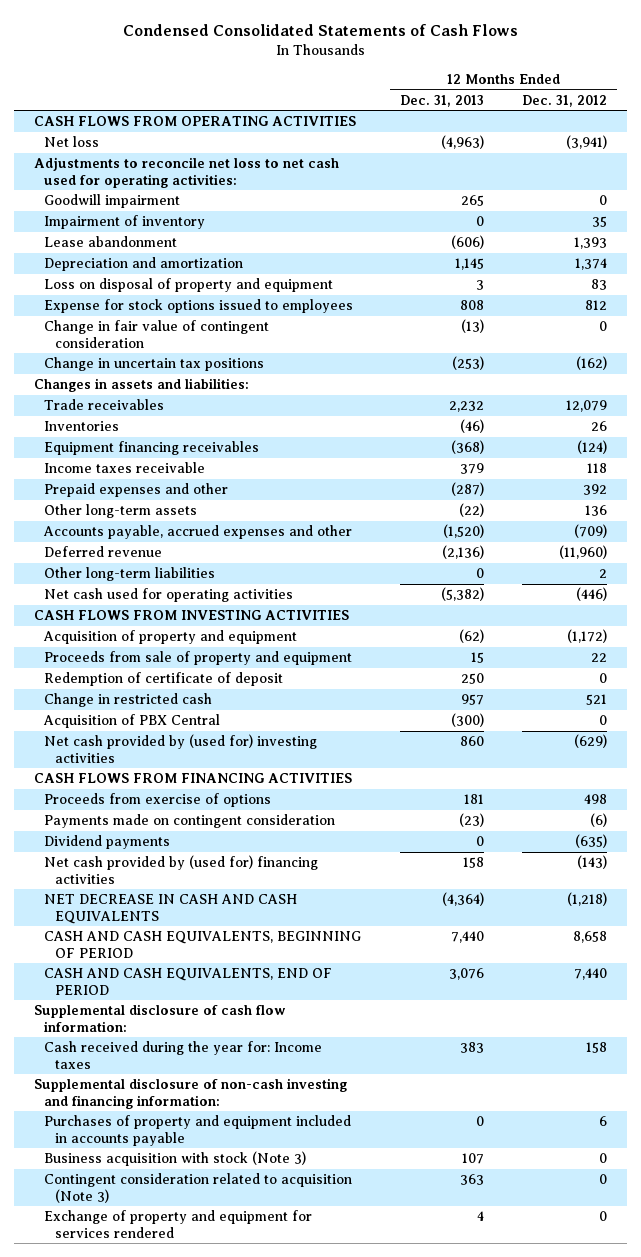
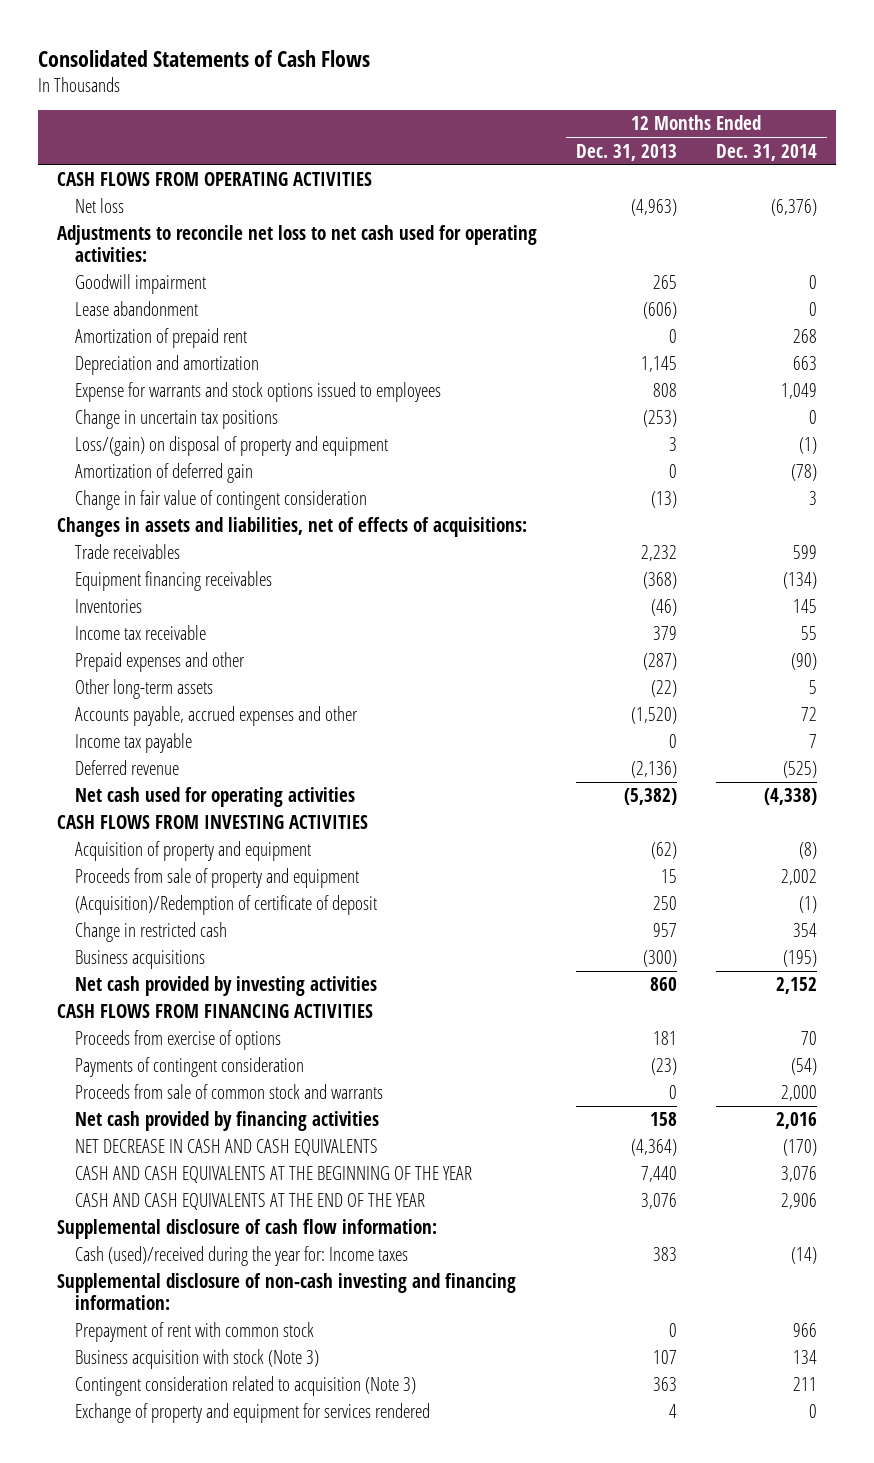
- Condensed Consolidated Statements of Cash Flows
+ Consolidated Statements of Cash Flows
- | 12 Months Ended Dec. 31, 2013 | 12 Months Ended Dec. 31, 2012
+ | 12 Months Ended Dec. 31, 2013 | 12 Months Ended Dec. 31, 2014
- Impairment of inventory | 0 | 35
+ Amortization of prepaid rent | 0 | 268
- Loss on disposal of property and equipment | 3 | 83
- Expense for stock options issued to employees | 808 | 812
+ Expense for warrants and stock options issued to employees | 808 | 1,049
- Changes in assets and liabilities:
+ Loss/(gain) on disposal of property and equipment | 3 | (1)
+ Amortization of deferred gain | 0 | (78)
moved down: Change in fair value of contingent consideration | (13) | 3
+ Changes in assets and liabilities, net of effects of acquisitions:
- Income taxes receivable | 379 | 118
moved down: Inventories | (46) | 145
+ Income tax receivable | 379 | 55
+ Income tax payable | 0 | 7
- Other long-term liabilities | 0 | 2
- Redemption of certificate of deposit | 250 | 0
+ (Acquisition)/Redemption of certificate of deposit | 250 | (1)
- Acquisition of PBX Central | (300) | 0
- Net cash provided by (used for) investing activities | 860 | (629)
+ Business acquisitions | (300) | (195)
+ Net cash provided by investing activities | 860 | 2,152
- Payments made on contingent consideration | (23) | (6)
- Dividend payments | 0 | (635)
- Net cash provided by (used for) financing activities | 158 | (143)
+ Payments of contingent consideration | (23) | (54)
+ Proceeds from sale of common stock and warrants | 0 | 2,000
+ Net cash provided by financing activities | 158 | 2,016
- CASH AND CASH EQUIVALENTS, BEGINNING OF PERIOD | 7,440 | 8,658
- CASH AND CASH EQUIVALENTS, END OF PERIOD | 3,076 | 7,440
+ CASH AND CASH EQUIVALENTS AT THE BEGINNING OF THE YEAR | 7,440 | 3,076
+ CASH AND CASH EQUIVALENTS AT THE END OF THE YEAR | 3,076 | 2,906
- Cash received during the year for: Income taxes | 383 | 158
+ Cash (used)/received during the year for: Income taxes | 383 | (14)
- Purchases of property and equipment included in accounts payable | 0 | 6
+ Prepayment of rent with common stock | 0 | 966

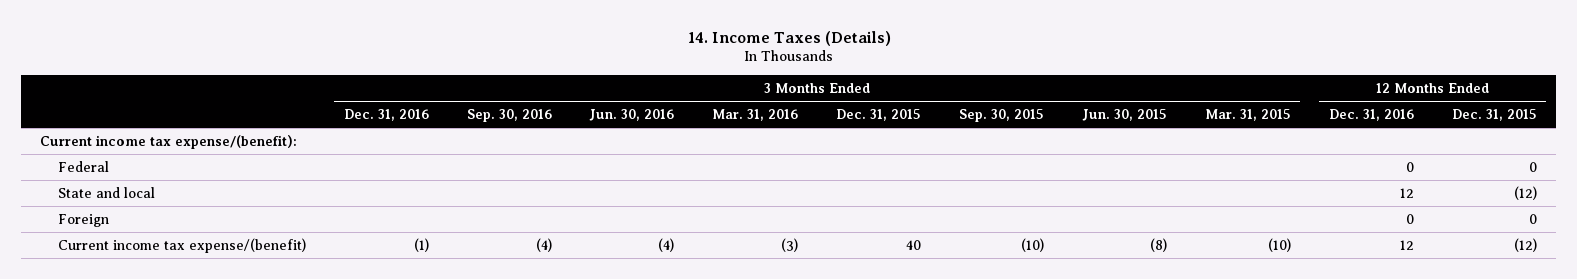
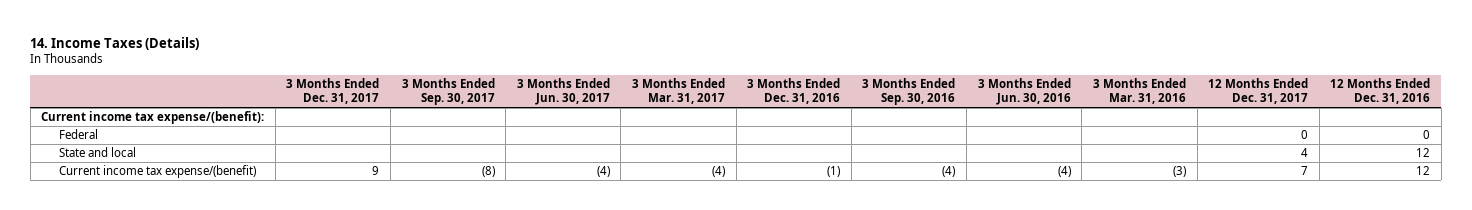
- | 3 Months Ended Dec. 31, 2016 | 3 Months Ended Sep. 30, 2016 | 3 Months Ended Jun. 30, 2016 | 3 Months Ended Mar. 31, 2016 | 3 Months Ended Dec. 31, 2015 | 3 Months Ended Sep. 30, 2015 | 3 Months Ended Jun. 30, 2015 | 3 Months Ended Mar. 31, 2015 | 12 Months Ended Dec. 31, 2016 | 12 Months Ended Dec. 31, 2015
+ | 3 Months Ended Dec. 31, 2017 | 3 Months Ended Sep. 30, 2017 | 3 Months Ended Jun. 30, 2017 | 3 Months Ended Mar. 31, 2017 | 3 Months Ended Dec. 31, 2016 | 3 Months Ended Sep. 30, 2016 | 3 Months Ended Jun. 30, 2016 | 3 Months Ended Mar. 31, 2016 | 12 Months Ended Dec. 31, 2017 | 12 Months Ended Dec. 31, 2016
- Foreign | | | | | | | | | 0 | 0

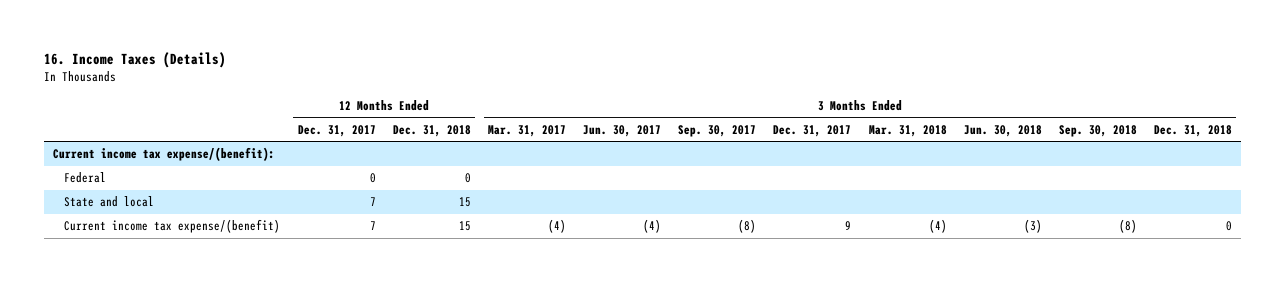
- 14. Income Taxes (Details)
+ 16. Income Taxes (Details)
- | 3 Months Ended Dec. 31, 2017 | 3 Months Ended Sep. 30, 2017 | 3 Months Ended Jun. 30, 2017 | 3 Months Ended Mar. 31, 2017 | 3 Months Ended Dec. 31, 2016 | 3 Months Ended Sep. 30, 2016 | 3 Months Ended Jun. 30, 2016 | 3 Months Ended Mar. 31, 2016 | 12 Months Ended Dec. 31, 2017 | 12 Months Ended Dec. 31, 2016
+ | 12 Months Ended Dec. 31, 2017 | 12 Months Ended Dec. 31, 2018 | 3 Months Ended Mar. 31, 2017 | 3 Months Ended Jun. 30, 2017 | 3 Months Ended Sep. 30, 2017 | 3 Months Ended Dec. 31, 2017 | 3 Months Ended Mar. 31, 2018 | 3 Months Ended Jun. 30, 2018 | 3 Months Ended Sep. 30, 2018 | 3 Months Ended Dec. 31, 2018
- State and local | | | | | | | | | 4 | 12
+ State and local | 7 | 15 | | | | | | | |

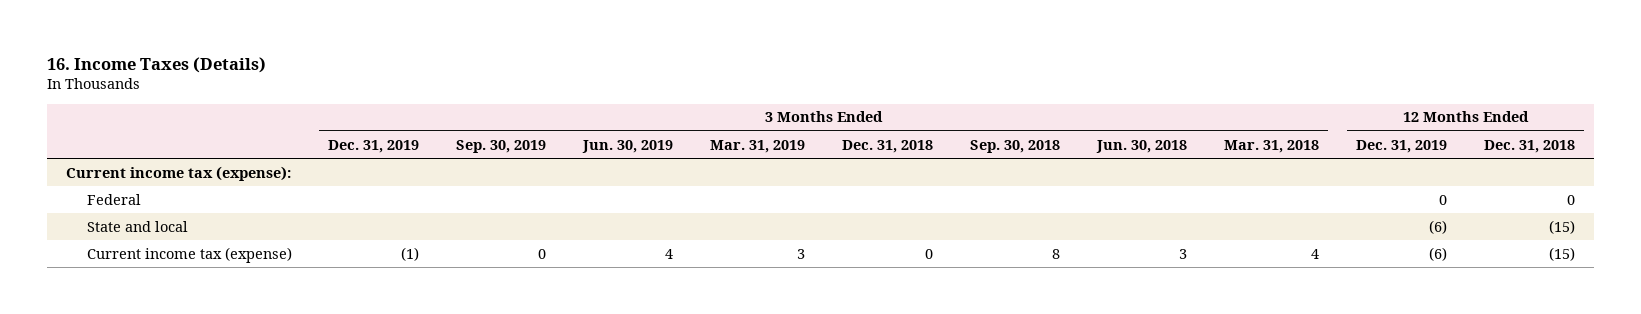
- | 12 Months Ended Dec. 31, 2017 | 12 Months Ended Dec. 31, 2018 | 3 Months Ended Mar. 31, 2017 | 3 Months Ended Jun. 30, 2017 | 3 Months Ended Sep. 30, 2017 | 3 Months Ended Dec. 31, 2017 | 3 Months Ended Mar. 31, 2018 | 3 Months Ended Jun. 30, 2018 | 3 Months Ended Sep. 30, 2018 | 3 Months Ended Dec. 31, 2018
+ | 3 Months Ended Dec. 31, 2019 | 3 Months Ended Sep. 30, 2019 | 3 Months Ended Jun. 30, 2019 | 3 Months Ended Mar. 31, 2019 | 3 Months Ended Dec. 31, 2018 | 3 Months Ended Sep. 30, 2018 | 3 Months Ended Jun. 30, 2018 | 3 Months Ended Mar. 31, 2018 | 12 Months Ended Dec. 31, 2019 | 12 Months Ended Dec. 31, 2018
- Current income tax expense/(benefit):
+ Current income tax (expense):
- State and local | 7 | 15 | | | | | | | |
- Current income tax expense/(benefit) | 7 | 15 | (4) | (4) | (8) | 9 | (4) | (3) | (8) | 0
+ State and local | | | | | | | | | (6) | (15)
+ Current income tax (expense) | (1) | 0 | 4 | 3 | 0 | 8 | 3 | 4 | (6) | (15)

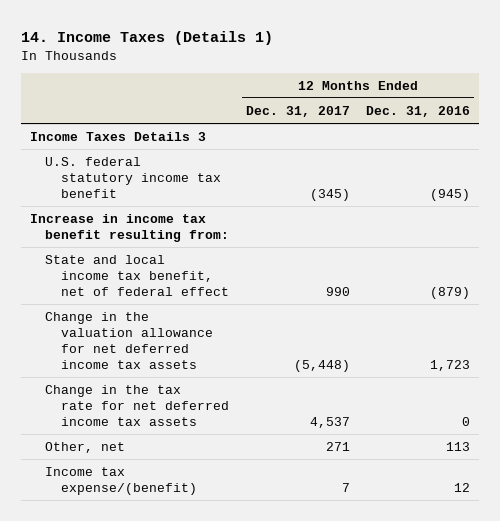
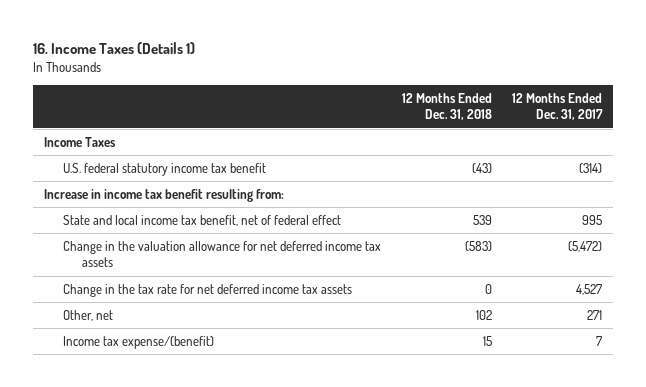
- 14. Income Taxes (Details 1)
+ 16. Income Taxes (Details 1)
- | 12 Months Ended Dec. 31, 2017 | 12 Months Ended Dec. 31, 2016
+ | 12 Months Ended Dec. 31, 2018 | 12 Months Ended Dec. 31, 2017
- Income Taxes Details 3
- U.S. federal statutory income tax benefit | (345) | (945)
+ Income Taxes
+ U.S. federal statutory income tax benefit | (43) | (314)
- State and local income tax benefit, net of federal effect | 990 | (879)
- Change in the valuation allowance for net deferred income tax assets | (5,448) | 1,723
- Change in the tax rate for net deferred income tax assets | 4,537 | 0
+ State and local income tax benefit, net of federal effect | 539 | 995
+ Change in the valuation allowance for net deferred income tax assets | (583) | (5,472)
+ Change in the tax rate for net deferred income tax assets | 0 | 4,527

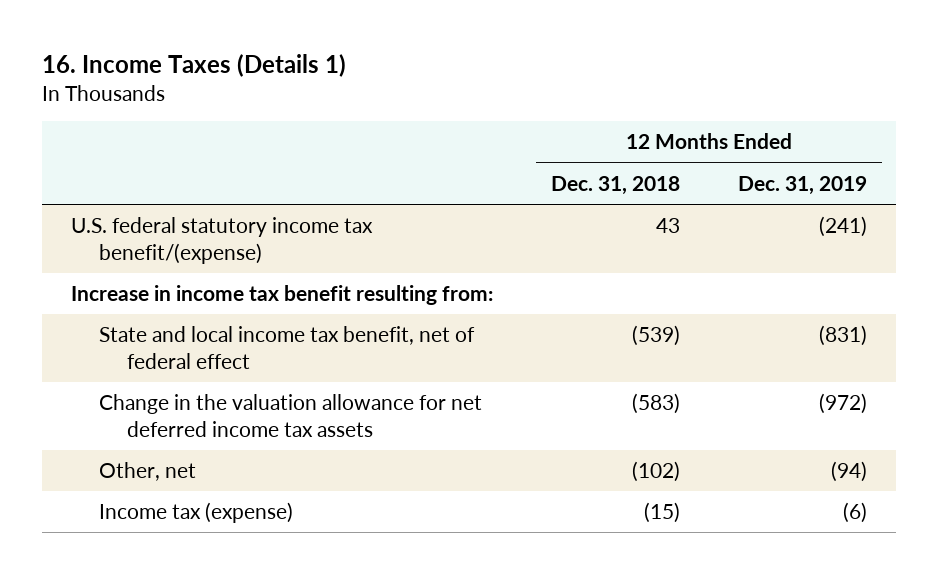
- | 12 Months Ended Dec. 31, 2018 | 12 Months Ended Dec. 31, 2017
+ | 12 Months Ended Dec. 31, 2018 | 12 Months Ended Dec. 31, 2019
- Income Taxes
- U.S. federal statutory income tax benefit | (43) | (314)
+ U.S. federal statutory income tax benefit/(expense) | 43 | (241)
- State and local income tax benefit, net of federal effect | 539 | 995
+ State and local income tax benefit, net of federal effect | (539) | (831)
- Change in the tax rate for net deferred income tax assets | 0 | 4,527
- Other, net | 102 | 271
- Income tax expense/(benefit) | 15 | 7
+ Other, net | (102) | (94)
+ Income tax (expense) | (15) | (6)

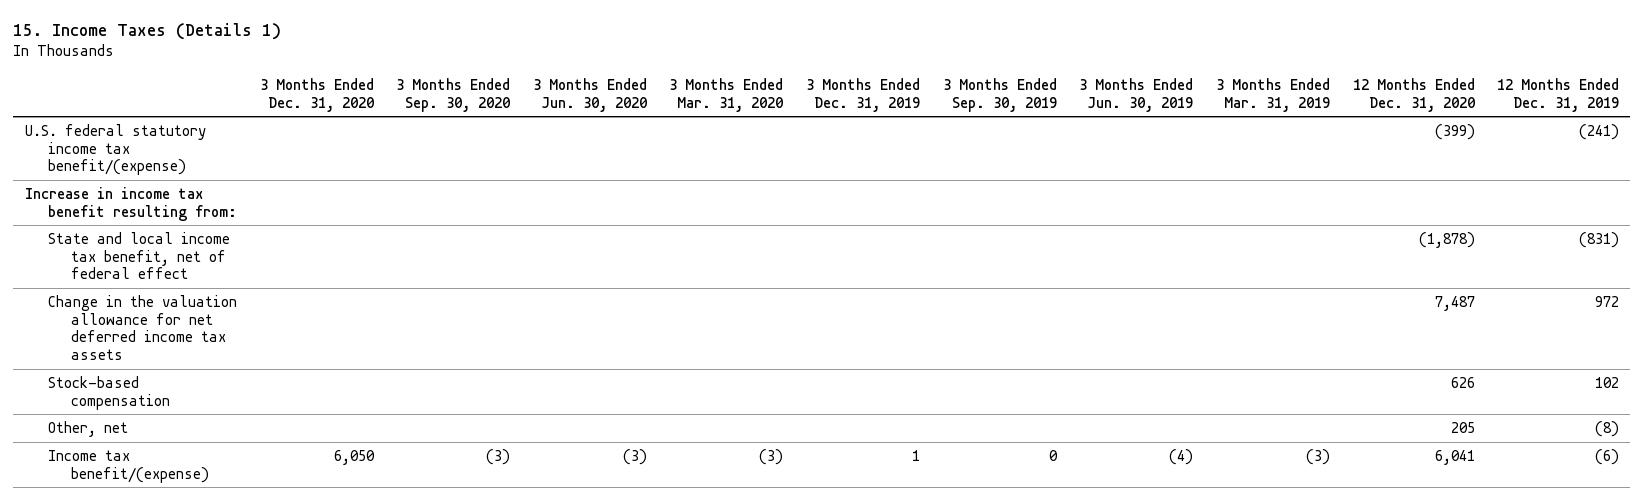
- 16. Income Taxes (Details 1)
+ 15. Income Taxes (Details 1)
- | 12 Months Ended Dec. 31, 2018 | 12 Months Ended Dec. 31, 2019
+ | 3 Months Ended Dec. 31, 2020 | 3 Months Ended Sep. 30, 2020 | 3 Months Ended Jun. 30, 2020 | 3 Months Ended Mar. 31, 2020 | 3 Months Ended Dec. 31, 2019 | 3 Months Ended Sep. 30, 2019 | 3 Months Ended Jun. 30, 2019 | 3 Months Ended Mar. 31, 2019 | 12 Months Ended Dec. 31, 2020 | 12 Months Ended Dec. 31, 2019
- Change in the valuation allowance for net deferred income tax assets | (583) | (972)
- Other, net | (102) | (94)
- Income tax (expense) | (15) | (6)
+ Change in the valuation allowance for net deferred income tax assets | | | | | | | | | 7,487 | 972
+ Stock-based compensation | | | | | | | | | 626 | 102
+ Other, net | | | | | | | | | 205 | (8)
+ Income tax benefit/(expense) | 6,050 | (3) | (3) | (3) | 1 | 0 | (4) | (3) | 6,041 | (6)

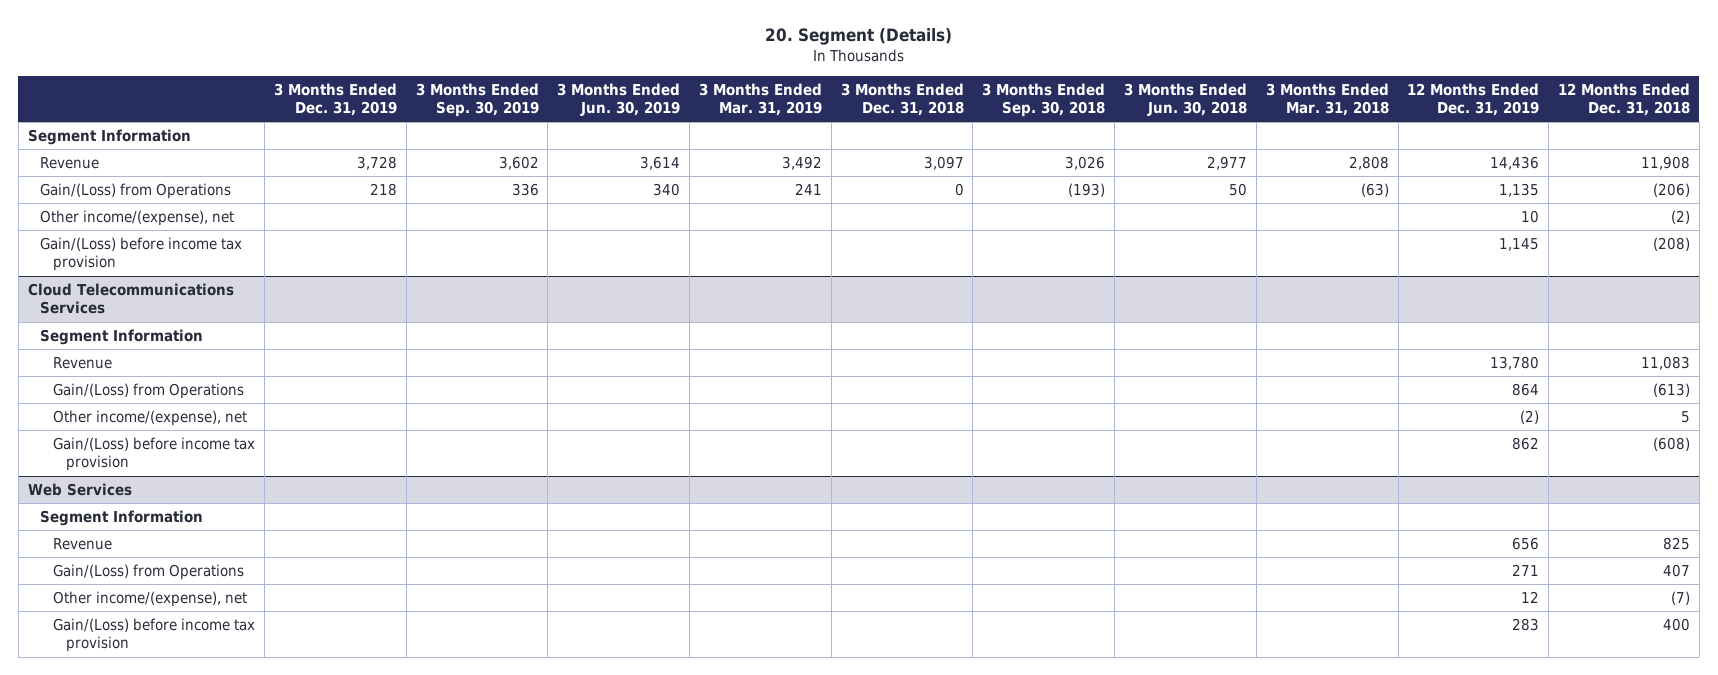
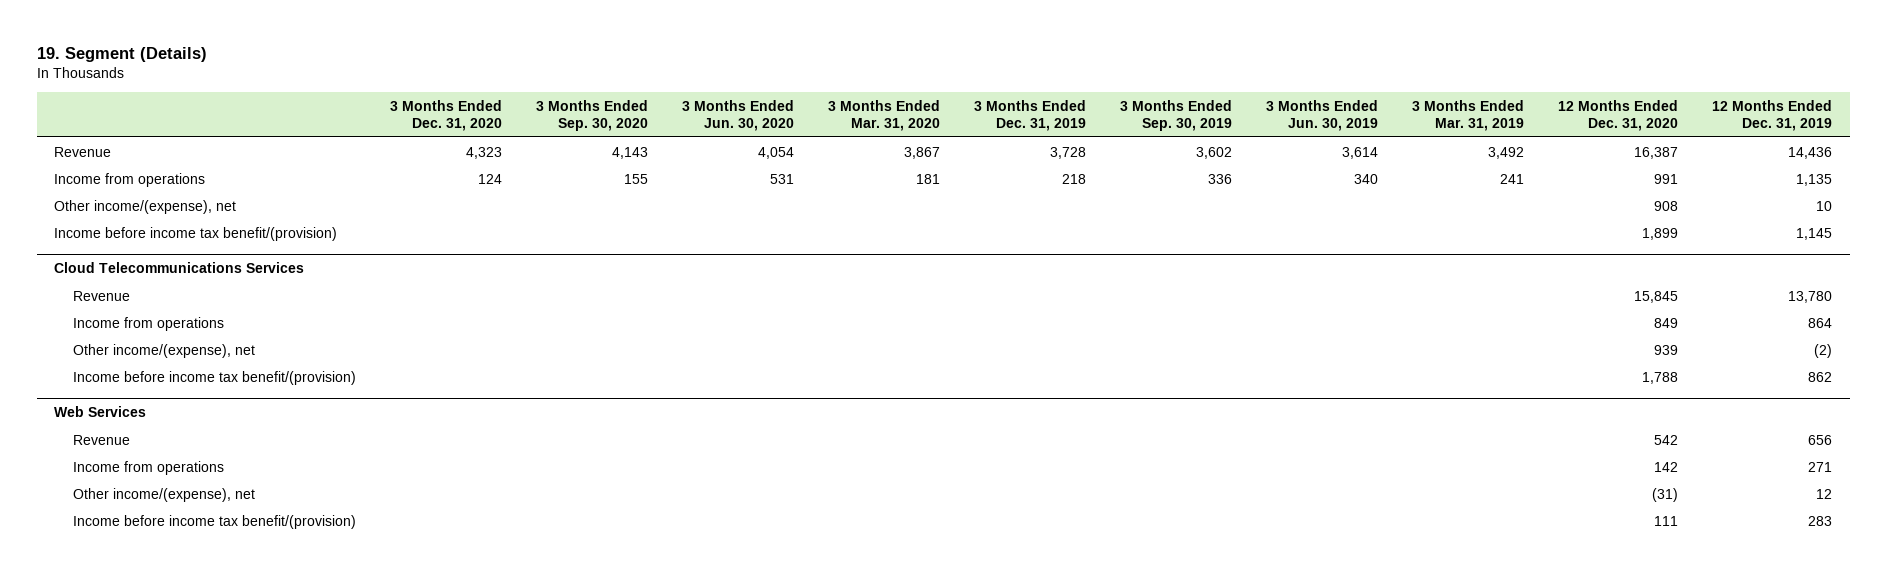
- 20. Segment (Details)
+ 19. Segment (Details)
- | 3 Months Ended Dec. 31, 2019 | 3 Months Ended Sep. 30, 2019 | 3 Months Ended Jun. 30, 2019 | 3 Months Ended Mar. 31, 2019 | 3 Months Ended Dec. 31, 2018 | 3 Months Ended Sep. 30, 2018 | 3 Months Ended Jun. 30, 2018 | 3 Months Ended Mar. 31, 2018 | 12 Months Ended Dec. 31, 2019 | 12 Months Ended Dec. 31, 2018
+ | 3 Months Ended Dec. 31, 2020 | 3 Months Ended Sep. 30, 2020 | 3 Months Ended Jun. 30, 2020 | 3 Months Ended Mar. 31, 2020 | 3 Months Ended Dec. 31, 2019 | 3 Months Ended Sep. 30, 2019 | 3 Months Ended Jun. 30, 2019 | 3 Months Ended Mar. 31, 2019 | 12 Months Ended Dec. 31, 2020 | 12 Months Ended Dec. 31, 2019
- Segment Information
- Gain/(Loss) from Operations | 218 | 336 | 340 | 241 | 0 | (193) | 50 | (63) | 1,135 | (206)
+ Income from operations | 124 | 155 | 531 | 181 | 218 | 336 | 340 | 241 | 991 | 1,135
- Gain/(Loss) before income tax provision | | | | | | | | | 1,145 | (208)
+ Income before income tax benefit/(provision) | | | | | | | | | 1,899 | 1,145
@ Cloud Telecommunications Services
- Segment Information
- Gain/(Loss) from Operations | | | | | | | | | 864 | (613)
+ Income from operations | | | | | | | | | 849 | 864
- Gain/(Loss) before income tax provision | | | | | | | | | 862 | (608)
+ Income before income tax benefit/(provision) | | | | | | | | | 1,788 | 862
@ Web Services
- Segment Information
- Gain/(Loss) from Operations | | | | | | | | | 271 | 407
+ Income from operations | | | | | | | | | 142 | 271
- Gain/(Loss) before income tax provision | | | | | | | | | 283 | 400
+ Income before income tax benefit/(provision) | | | | | | | | | 111 | 283

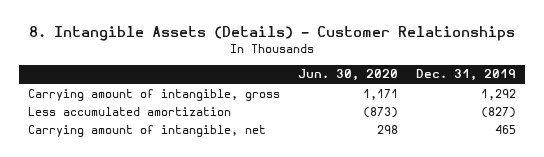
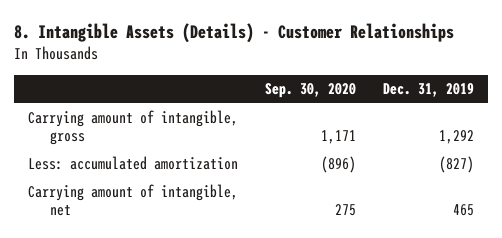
- | Jun. 30, 2020 | Dec. 31, 2019
+ | Sep. 30, 2020 | Dec. 31, 2019
- Less accumulated amortization | (873) | (827)
+ Less: accumulated amortization | (896) | (827)

